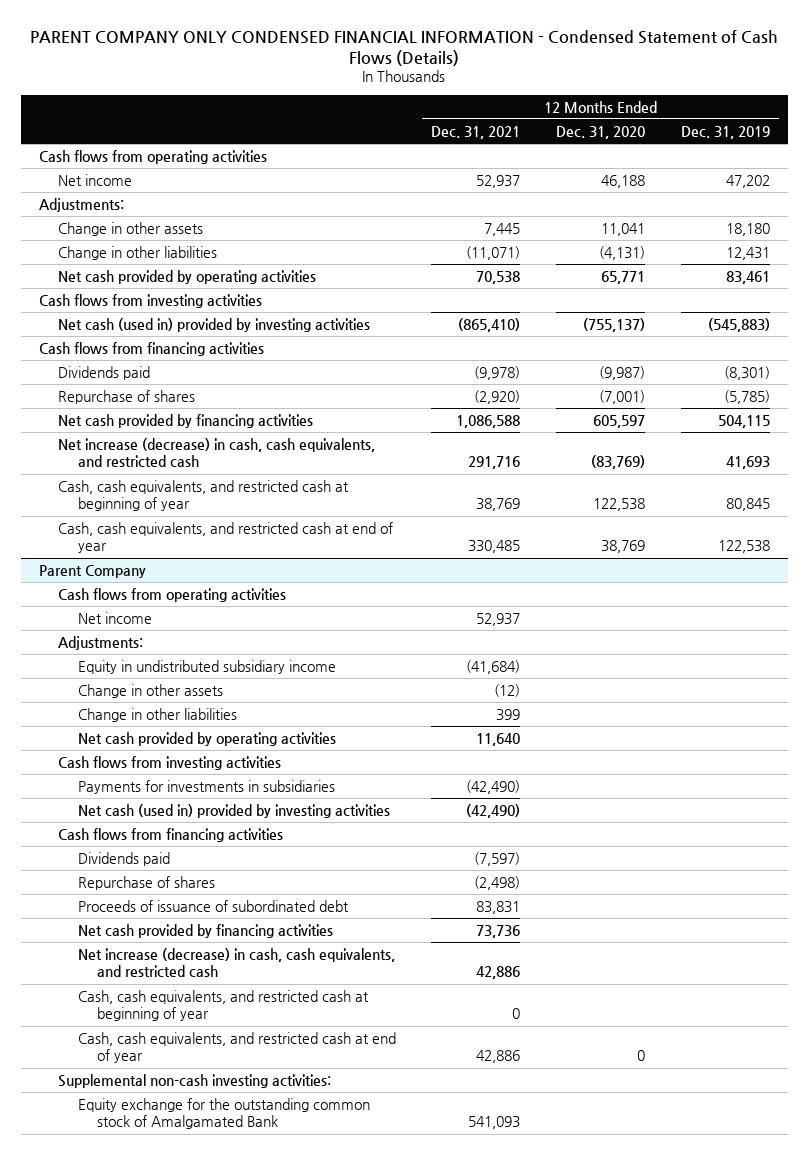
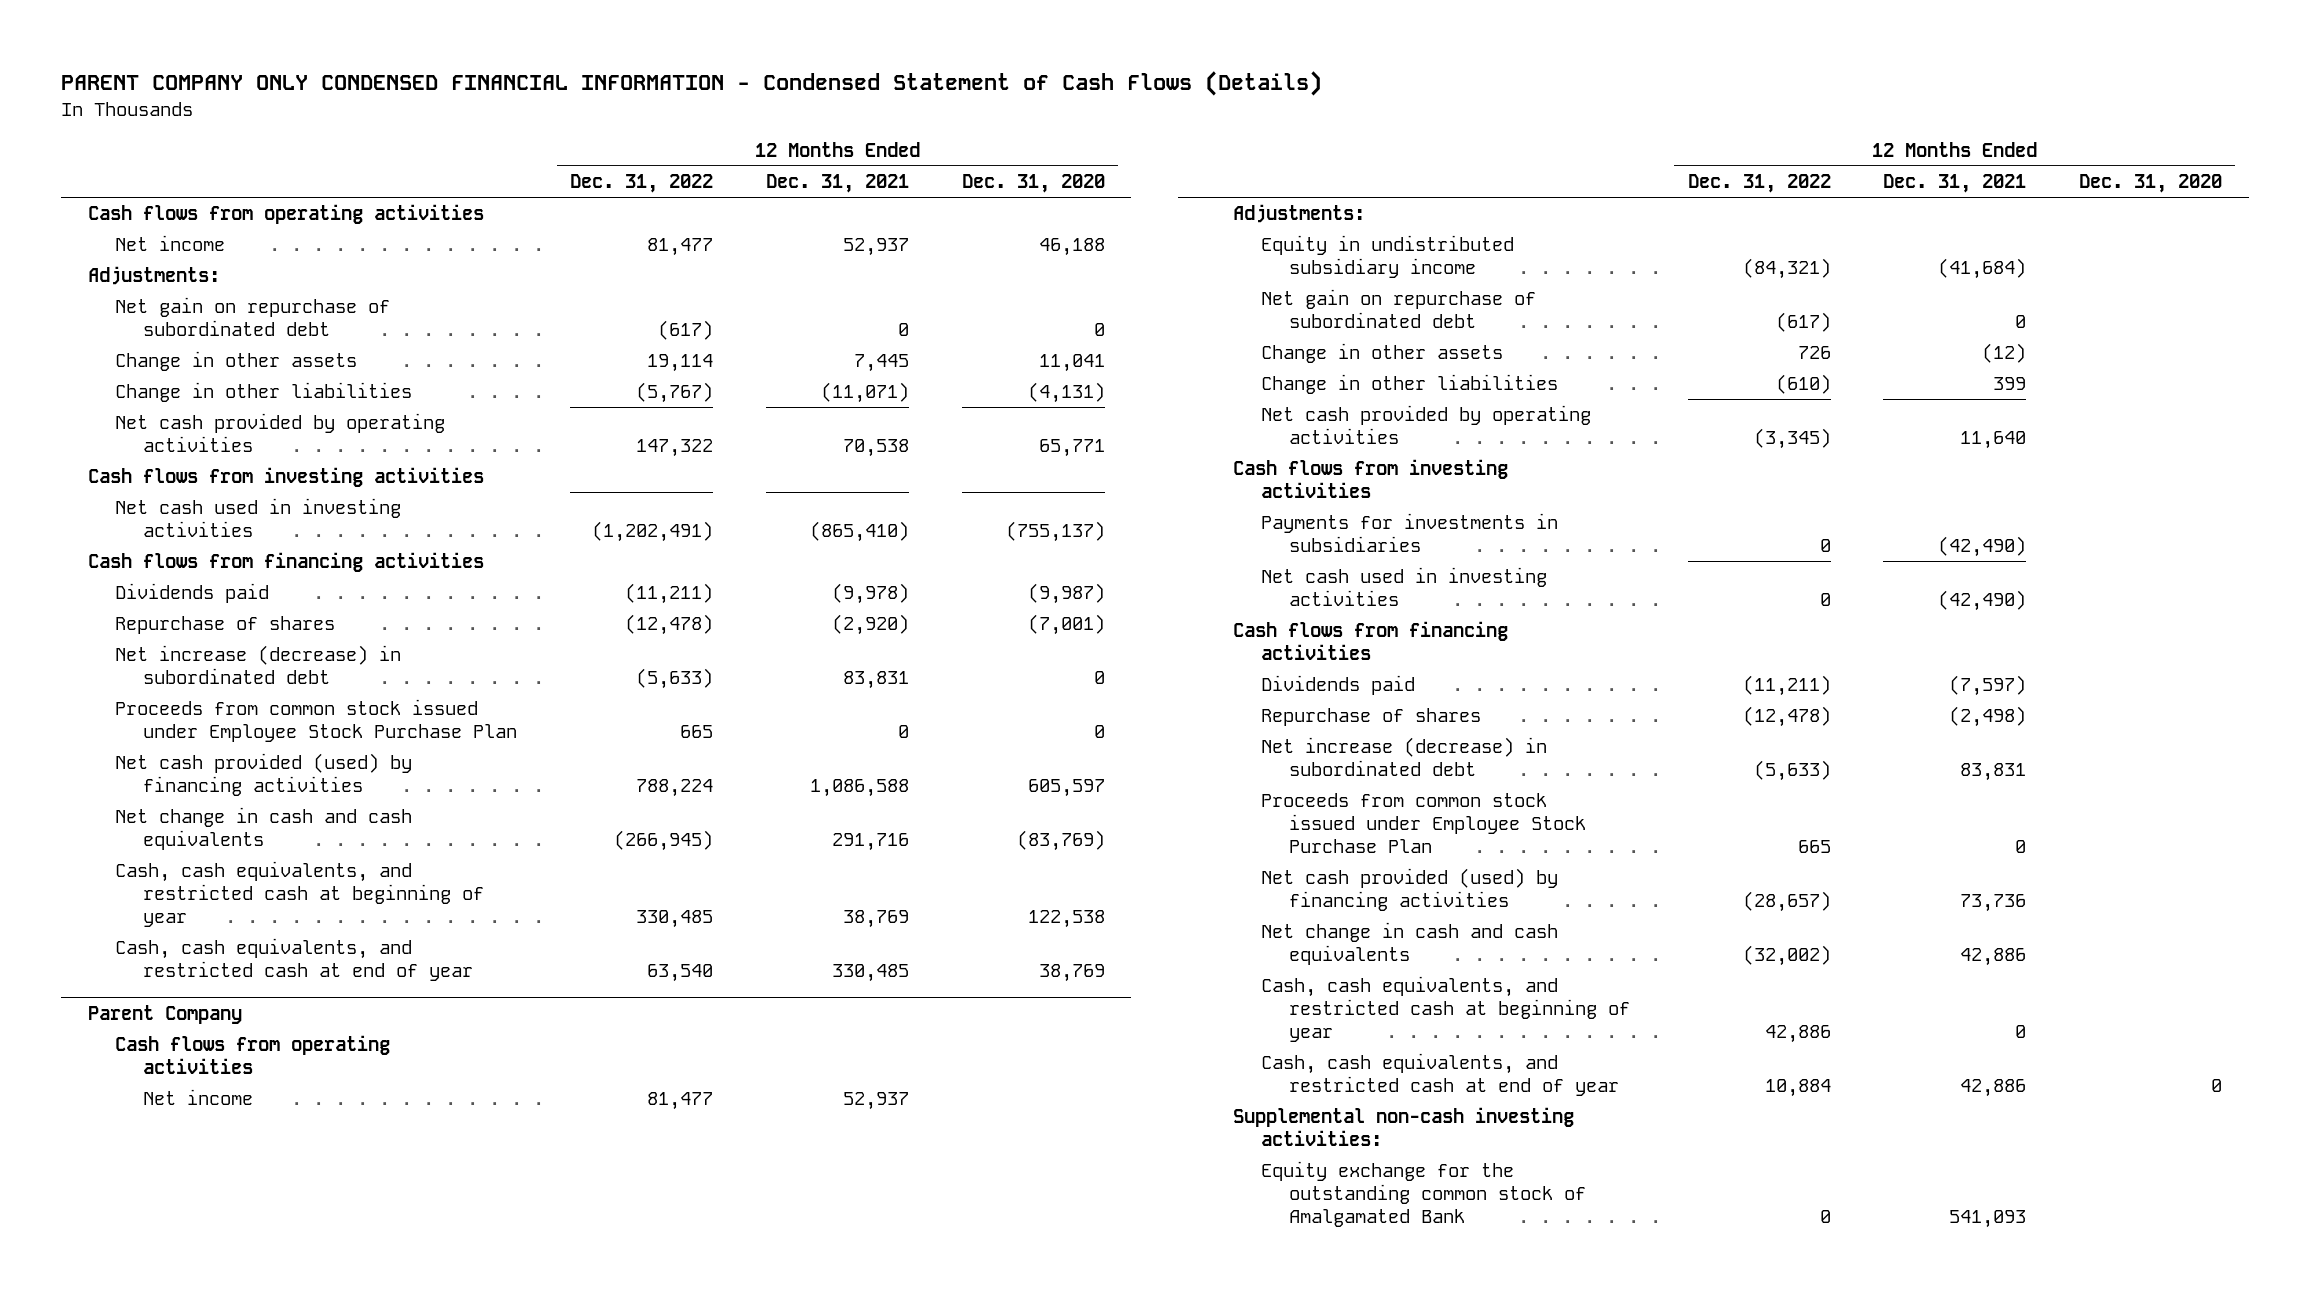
- | 12 Months Ended Dec. 31, 2021 | 12 Months Ended Dec. 31, 2020 | 12 Months Ended Dec. 31, 2019
+ | 12 Months Ended Dec. 31, 2022 | 12 Months Ended Dec. 31, 2021 | 12 Months Ended Dec. 31, 2020
+ Net gain on repurchase of subordinated debt | (617) | 0 | 0
- Net cash (used in) provided by investing activities | (865,410) | (755,137) | (545,883)
+ Net cash used in investing activities | (1,202,491) | (865,410) | (755,137)
- Net cash provided by financing activities | 1,086,588 | 605,597 | 504,115
- Net increase (decrease) in cash, cash equivalents, and restricted cash | 291,716 | (83,769) | 41,693
+ Net increase (decrease) in subordinated debt | (5,633) | 83,831 | 0
+ Proceeds from common stock issued under Employee Stock Purchase Plan | 665 | 0 | 0
+ Net cash provided (used) by financing activities | 788,224 | 1,086,588 | 605,597
+ Net change in cash and cash equivalents | (266,945) | 291,716 | (83,769)
@ Parent Company
+ Net gain on repurchase of subordinated debt | (617) | 0 |
- Net cash (used in) provided by investing activities | (42,490) | |
+ Net cash used in investing activities | 0 | (42,490) |
- Proceeds of issuance of subordinated debt | 83,831 | |
- Net cash provided by financing activities | 73,736 | |
- Net increase (decrease) in cash, cash equivalents, and restricted cash | 42,886 | |
+ Net increase (decrease) in subordinated debt | (5,633) | 83,831 |
+ Proceeds from common stock issued under Employee Stock Purchase Plan | 665 | 0 |
+ Net cash provided (used) by financing activities | (28,657) | 73,736 |
+ Net change in cash and cash equivalents | (32,002) | 42,886 |

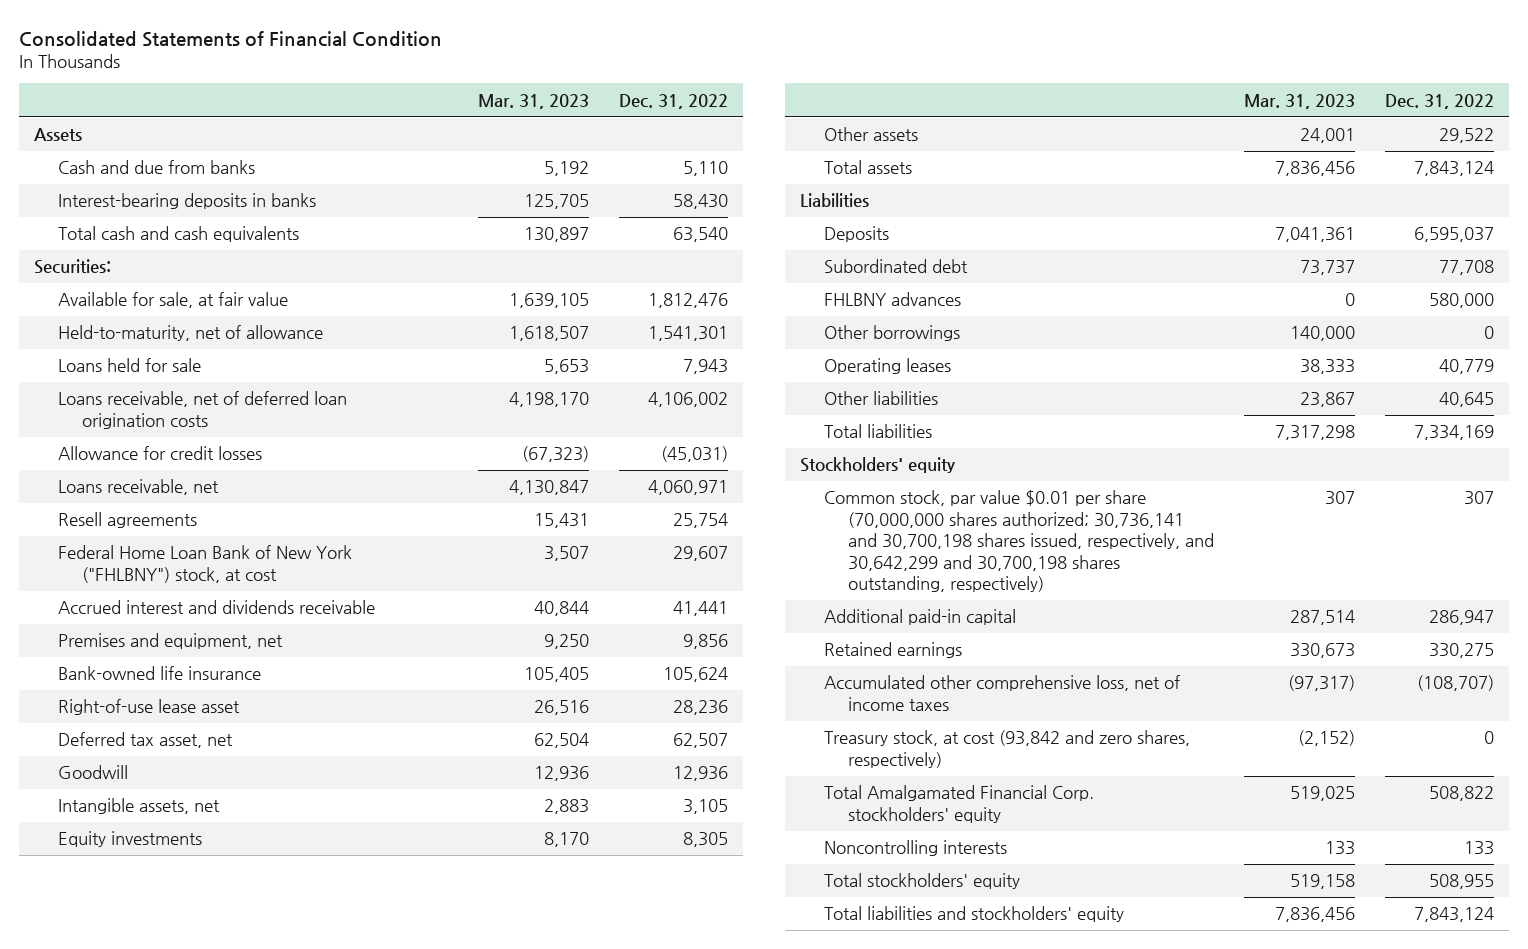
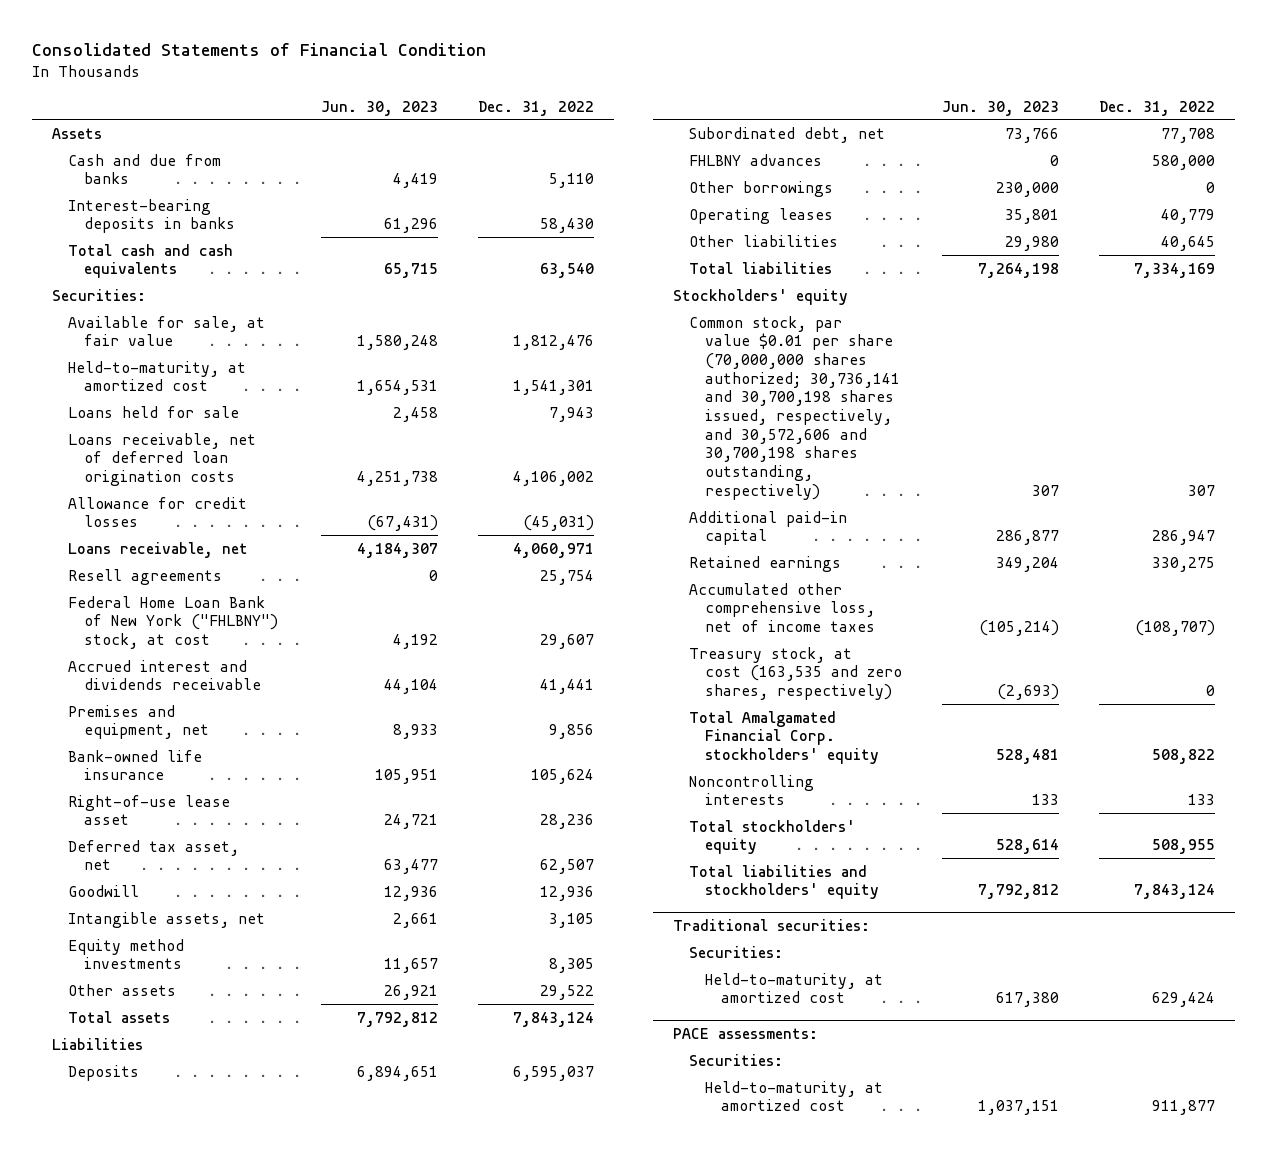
- | Mar. 31, 2023 | Dec. 31, 2022
+ | Jun. 30, 2023 | Dec. 31, 2022
- Held-to-maturity, net of allowance | 1,618,507 | 1,541,301
+ Held-to-maturity, at amortized cost | 1,654,531 | 1,541,301
- Equity investments | 8,170 | 8,305
+ Equity method investments | 11,657 | 8,305
- Subordinated debt | 73,737 | 77,708
+ Subordinated debt, net | 73,766 | 77,708
- Common stock, par value $0.01 per share (70,000,000 shares authorized; 30,736,141 and 30,700,198 shares issued, respectively, and 30,642,299 and 30,700,198 shares outstanding, respectively) | 307 | 307
+ Common stock, par value $0.01 per share (70,000,000 shares authorized; 30,736,141 and 30,700,198 shares issued, respectively, and 30,572,606 and 30,700,198 shares outstanding, respectively) | 307 | 307
- Treasury stock, at cost (93,842 and zero shares, respectively) | (2,152) | 0
+ Treasury stock, at cost (163,535 and zero shares, respectively) | (2,693) | 0
+ Traditional securities:
+ Securities:
+ Held-to-maturity, at amortized cost | 617,380 | 629,424
+ PACE assessments:
+ Securities:
+ Held-to-maturity, at amortized cost | 1,037,151 | 911,877

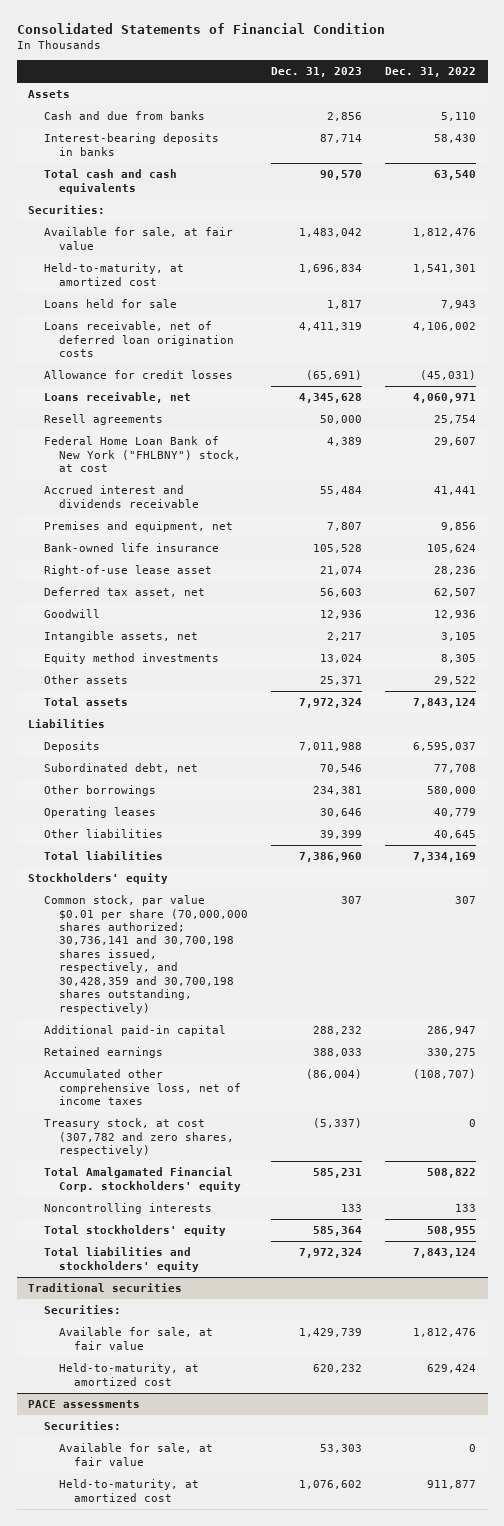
- | Jun. 30, 2023 | Dec. 31, 2022
+ | Dec. 31, 2023 | Dec. 31, 2022
- FHLBNY advances | 0 | 580,000
- Other borrowings | 230,000 | 0
+ Other borrowings | 234,381 | 580,000
- Common stock, par value $0.01 per share (70,000,000 shares authorized; 30,736,141 and 30,700,198 shares issued, respectively, and 30,572,606 and 30,700,198 shares outstanding, respectively) | 307 | 307
+ Common stock, par value $0.01 per share (70,000,000 shares authorized; 30,736,141 and 30,700,198 shares issued, respectively, and 30,428,359 and 30,700,198 shares outstanding, respectively) | 307 | 307
- Treasury stock, at cost (163,535 and zero shares, respectively) | (2,693) | 0
+ Treasury stock, at cost (307,782 and zero shares, respectively) | (5,337) | 0
- Traditional securities:
+ Traditional securities
+ Available for sale, at fair value | 1,429,739 | 1,812,476
- PACE assessments:
+ PACE assessments
+ Available for sale, at fair value | 53,303 | 0

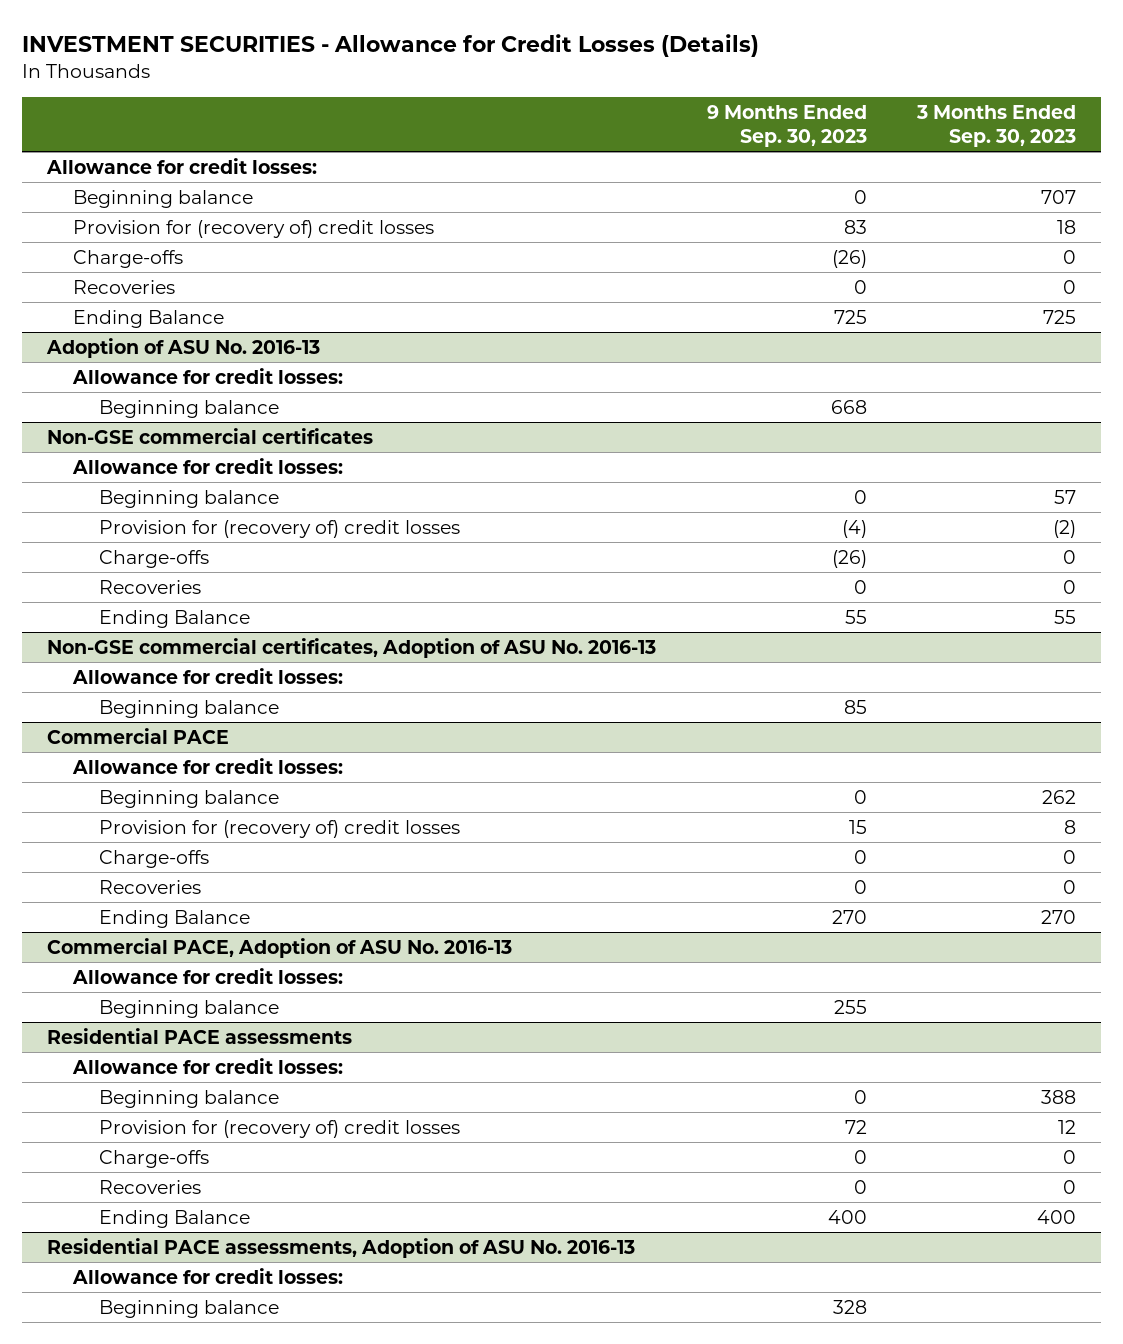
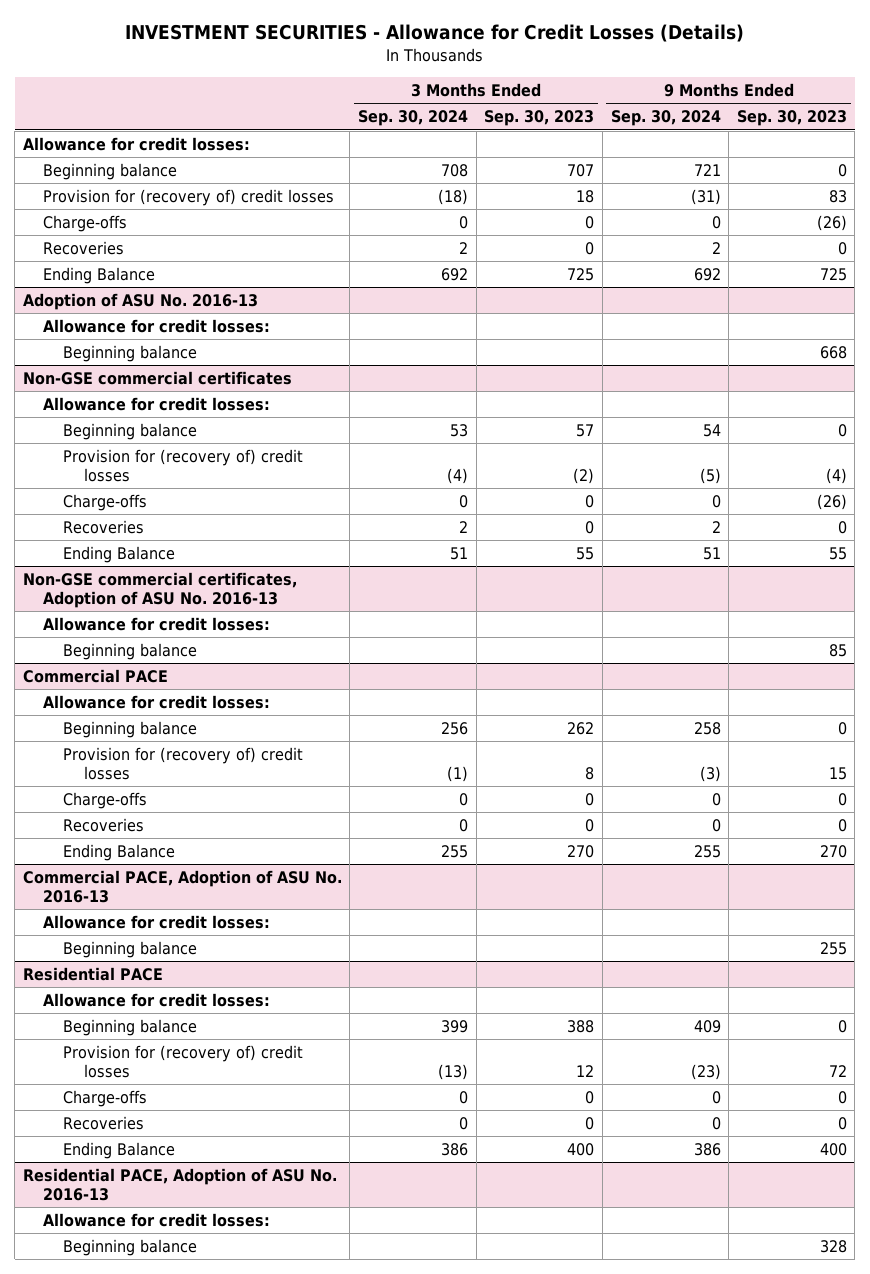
- | 9 Months Ended Sep. 30, 2023 | 3 Months Ended Sep. 30, 2023
+ | 3 Months Ended Sep. 30, 2024 | 3 Months Ended Sep. 30, 2023 | 9 Months Ended Sep. 30, 2024 | 9 Months Ended Sep. 30, 2023
- Residential PACE assessments
+ Residential PACE
- Residential PACE assessments, Adoption of ASU No. 2016-13
+ Residential PACE, Adoption of ASU No. 2016-13

